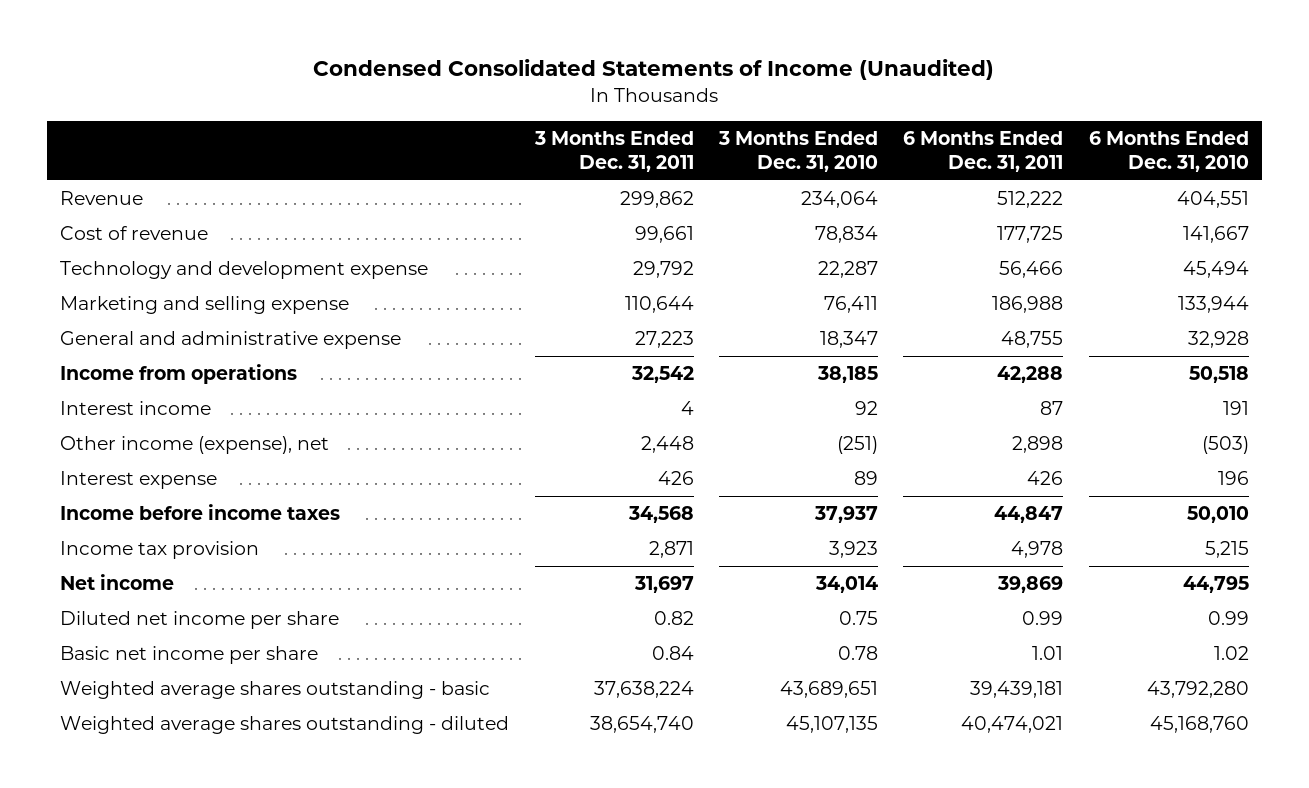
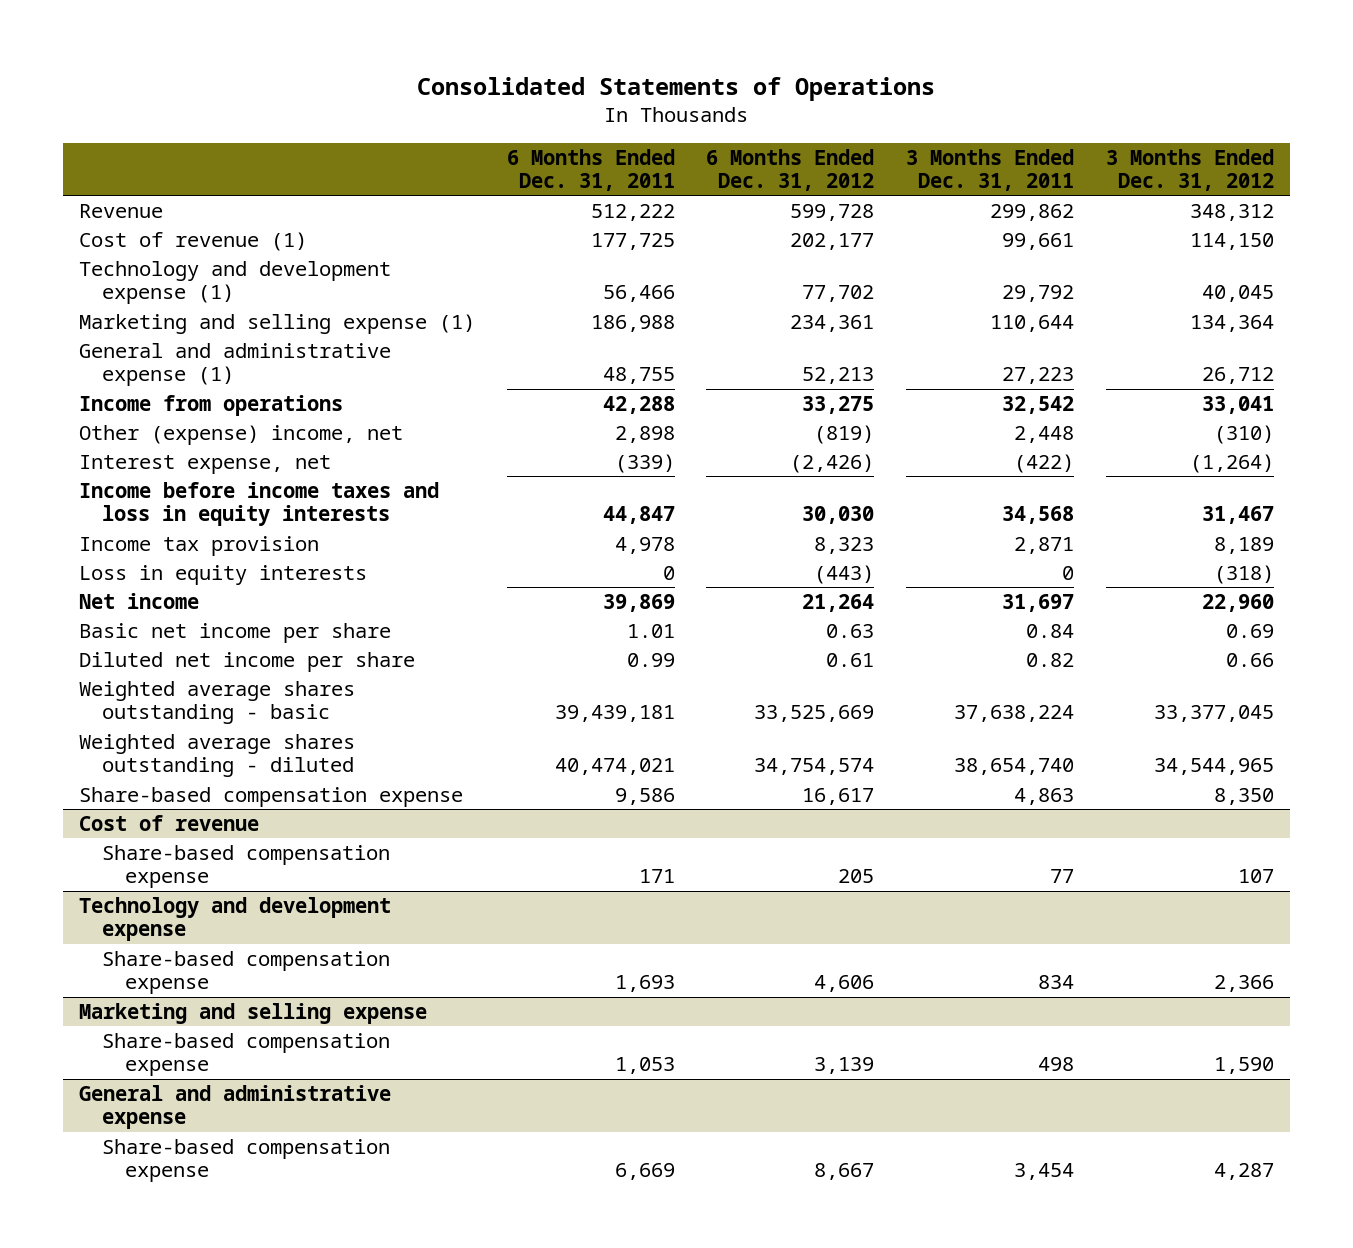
- Condensed Consolidated Statements of Income (Unaudited)
+ Consolidated Statements of Operations
- | 3 Months Ended Dec. 31, 2011 | 3 Months Ended Dec. 31, 2010 | 6 Months Ended Dec. 31, 2011 | 6 Months Ended Dec. 31, 2010
+ | 6 Months Ended Dec. 31, 2011 | 6 Months Ended Dec. 31, 2012 | 3 Months Ended Dec. 31, 2011 | 3 Months Ended Dec. 31, 2012
- Cost of revenue | 99,661 | 78,834 | 177,725 | 141,667
- Technology and development expense | 29,792 | 22,287 | 56,466 | 45,494
- Marketing and selling expense | 110,644 | 76,411 | 186,988 | 133,944
- General and administrative expense | 27,223 | 18,347 | 48,755 | 32,928
+ Cost of revenue (1) | 177,725 | 202,177 | 99,661 | 114,150
+ Technology and development expense (1) | 56,466 | 77,702 | 29,792 | 40,045
+ Marketing and selling expense (1) | 186,988 | 234,361 | 110,644 | 134,364
+ General and administrative expense (1) | 48,755 | 52,213 | 27,223 | 26,712
- Interest income | 4 | 92 | 87 | 191
- Other income (expense), net | 2,448 | (251) | 2,898 | (503)
- Interest expense | 426 | 89 | 426 | 196
- Income before income taxes | 34,568 | 37,937 | 44,847 | 50,010
+ Other (expense) income, net | 2,898 | (819) | 2,448 | (310)
+ Interest expense, net | (339) | (2,426) | (422) | (1,264)
+ Income before income taxes and loss in equity interests | 44,847 | 30,030 | 34,568 | 31,467
+ Loss in equity interests | 0 | (443) | 0 | (318)
moved down: Diluted net income per share | 0.99 | 0.61 | 0.82 | 0.66
+ Share-based compensation expense | 9,586 | 16,617 | 4,863 | 8,350
+ Cost of revenue
+ Share-based compensation expense | 171 | 205 | 77 | 107
+ Technology and development expense
+ Share-based compensation expense | 1,693 | 4,606 | 834 | 2,366
+ Marketing and selling expense
+ Share-based compensation expense | 1,053 | 3,139 | 498 | 1,590
+ General and administrative expense
+ Share-based compensation expense | 6,669 | 8,667 | 3,454 | 4,287

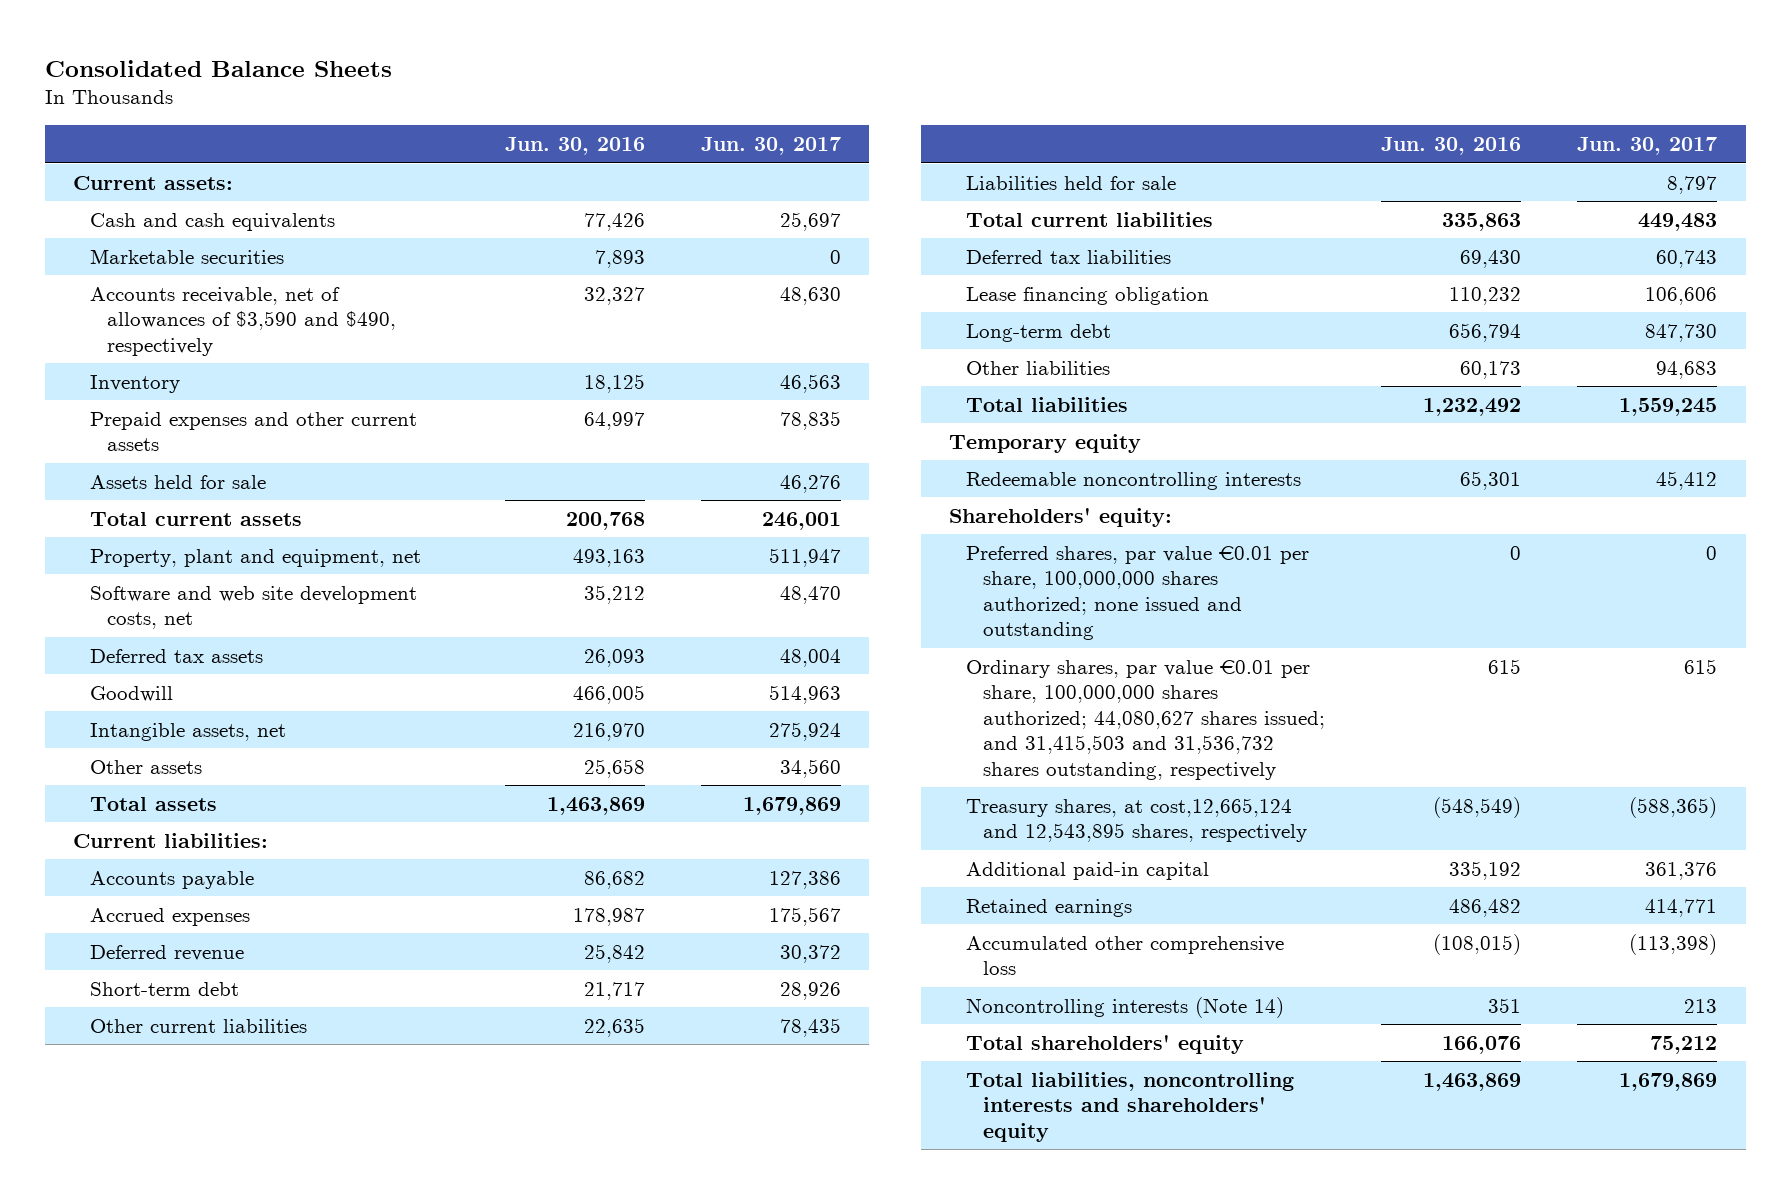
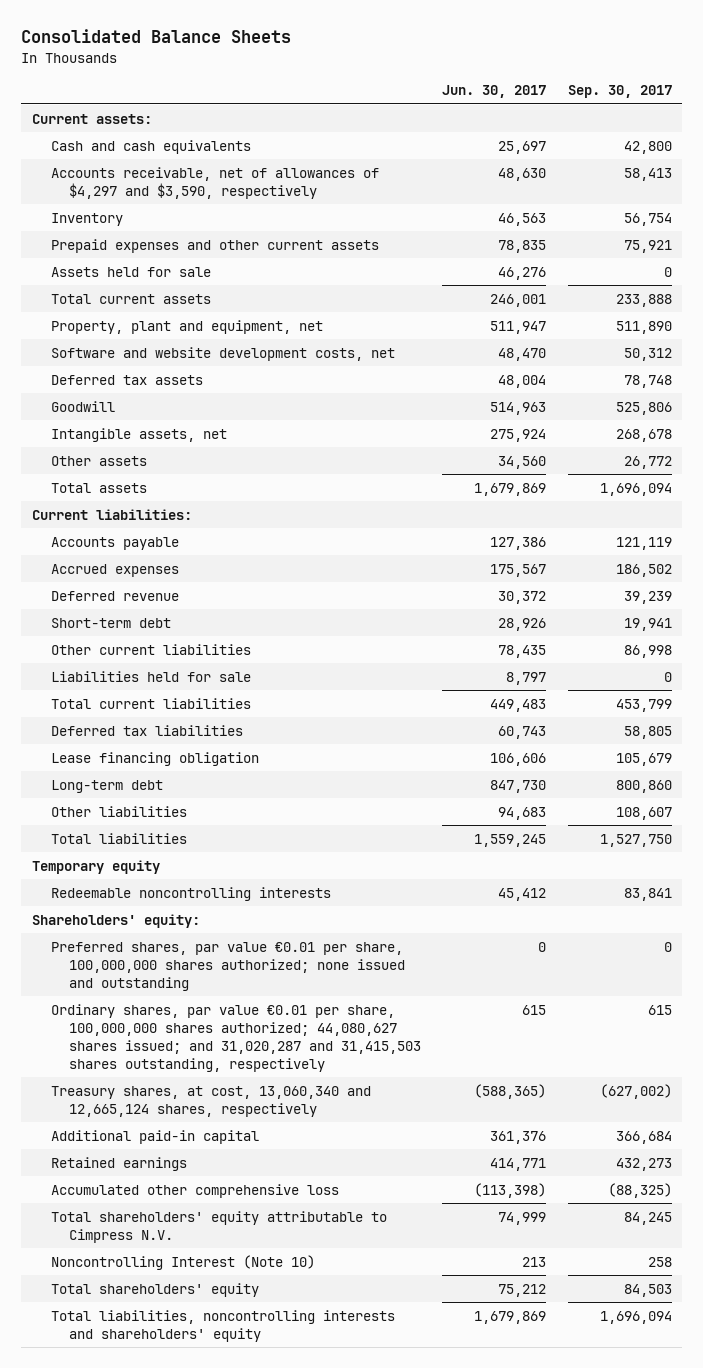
- | Jun. 30, 2016 | Jun. 30, 2017
+ | Jun. 30, 2017 | Sep. 30, 2017
- Marketable securities | 7,893 | 0
- Accounts receivable, net of allowances of $3,590 and $490, respectively | 32,327 | 48,630
+ Accounts receivable, net of allowances of $4,297 and $3,590, respectively | 48,630 | 58,413
- Software and web site development costs, net | 35,212 | 48,470
+ Software and website development costs, net | 48,470 | 50,312
- Ordinary shares, par value €0.01 per share, 100,000,000 shares authorized; 44,080,627 shares issued; and 31,415,503 and 31,536,732 shares outstanding, respectively | 615 | 615
- Treasury shares, at cost,12,665,124 and 12,543,895 shares, respectively | (548,549) | (588,365)
+ Ordinary shares, par value €0.01 per share, 100,000,000 shares authorized; 44,080,627 shares issued; and 31,020,287 and 31,415,503 shares outstanding, respectively | 615 | 615
+ Treasury shares, at cost, 13,060,340 and 12,665,124 shares, respectively | (588,365) | (627,002)
- Noncontrolling interests (Note 14) | 351 | 213
+ Total shareholders' equity attributable to Cimpress N.V. | 74,999 | 84,245
+ Noncontrolling Interest (Note 10) | 213 | 258

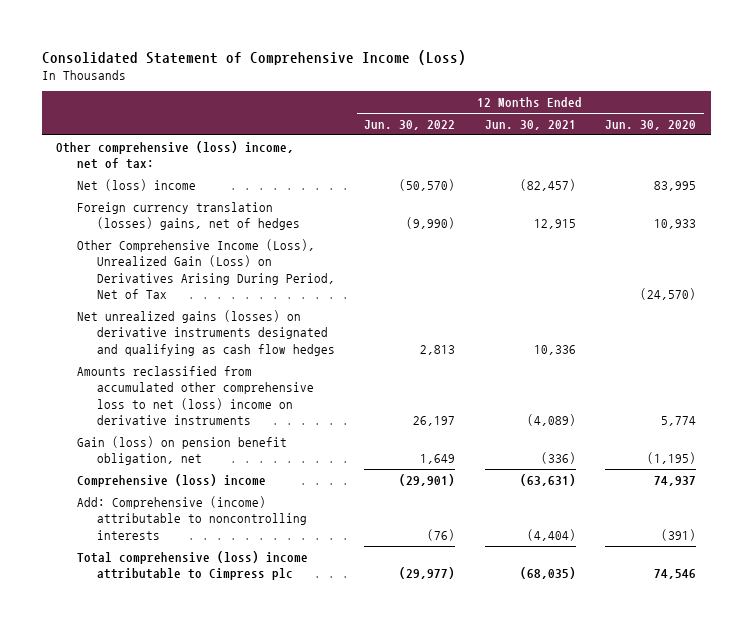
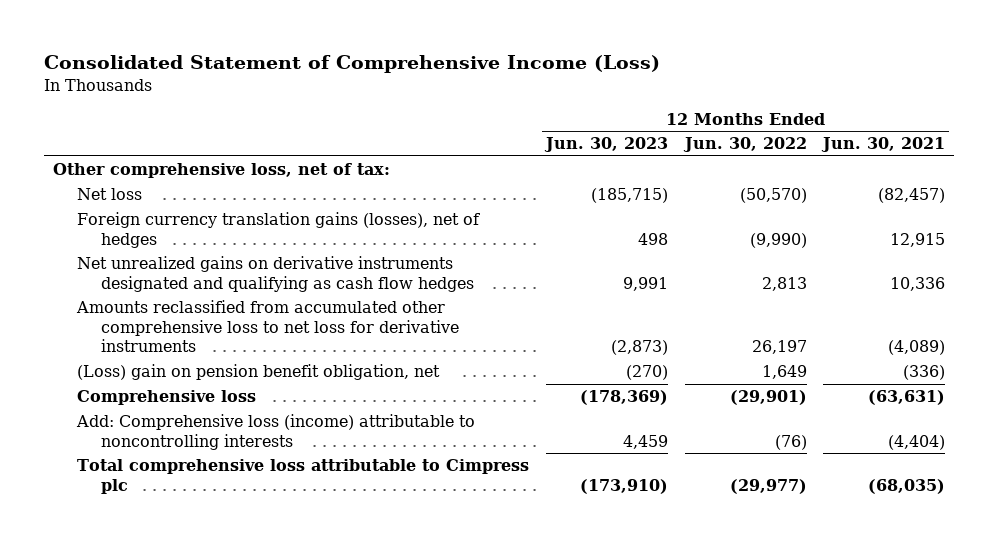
- | 12 Months Ended Jun. 30, 2022 | 12 Months Ended Jun. 30, 2021 | 12 Months Ended Jun. 30, 2020
+ | 12 Months Ended Jun. 30, 2023 | 12 Months Ended Jun. 30, 2022 | 12 Months Ended Jun. 30, 2021
- Other comprehensive (loss) income, net of tax:
- Net (loss) income | (50,570) | (82,457) | 83,995
- Foreign currency translation (losses) gains, net of hedges | (9,990) | 12,915 | 10,933
- Other Comprehensive Income (Loss), Unrealized Gain (Loss) on Derivatives Arising During Period, Net of Tax | | | (24,570)
- Net unrealized gains (losses) on derivative instruments designated and qualifying as cash flow hedges | 2,813 | 10,336 |
- Amounts reclassified from accumulated other comprehensive loss to net (loss) income on derivative instruments | 26,197 | (4,089) | 5,774
- Gain (loss) on pension benefit obligation, net | 1,649 | (336) | (1,195)
- Comprehensive (loss) income | (29,901) | (63,631) | 74,937
- Add: Comprehensive (income) attributable to noncontrolling interests | (76) | (4,404) | (391)
- Total comprehensive (loss) income attributable to Cimpress plc | (29,977) | (68,035) | 74,546
+ Other comprehensive loss, net of tax:
+ Net loss | (185,715) | (50,570) | (82,457)
+ Foreign currency translation gains (losses), net of hedges | 498 | (9,990) | 12,915
+ Net unrealized gains on derivative instruments designated and qualifying as cash flow hedges | 9,991 | 2,813 | 10,336
+ Amounts reclassified from accumulated other comprehensive loss to net loss for derivative instruments | (2,873) | 26,197 | (4,089)
+ (Loss) gain on pension benefit obligation, net | (270) | 1,649 | (336)
+ Comprehensive loss | (178,369) | (29,901) | (63,631)
+ Add: Comprehensive loss (income) attributable to noncontrolling interests | 4,459 | (76) | (4,404)
+ Total comprehensive loss attributable to Cimpress plc | (173,910) | (29,977) | (68,035)

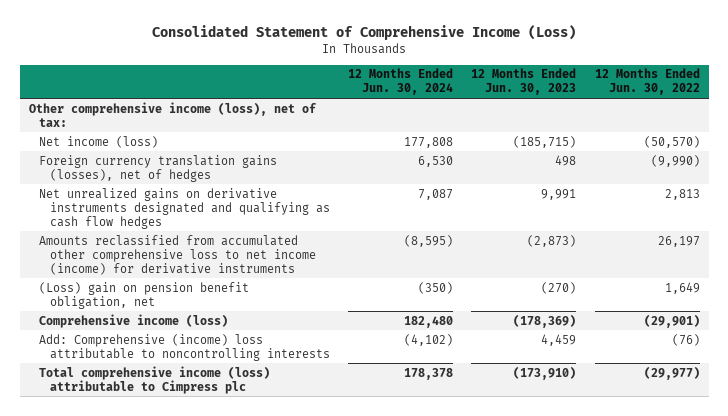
- | 12 Months Ended Jun. 30, 2023 | 12 Months Ended Jun. 30, 2022 | 12 Months Ended Jun. 30, 2021
+ | 12 Months Ended Jun. 30, 2024 | 12 Months Ended Jun. 30, 2023 | 12 Months Ended Jun. 30, 2022
- Other comprehensive loss, net of tax:
- Net loss | (185,715) | (50,570) | (82,457)
+ Other comprehensive income (loss), net of tax:
+ Net income (loss) | 177,808 | (185,715) | (50,570)
- Amounts reclassified from accumulated other comprehensive loss to net loss for derivative instruments | (2,873) | 26,197 | (4,089)
+ Amounts reclassified from accumulated other comprehensive loss to net income (income) for derivative instruments | (8,595) | (2,873) | 26,197
- Comprehensive loss | (178,369) | (29,901) | (63,631)
- Add: Comprehensive loss (income) attributable to noncontrolling interests | 4,459 | (76) | (4,404)
- Total comprehensive loss attributable to Cimpress plc | (173,910) | (29,977) | (68,035)
+ Comprehensive income (loss) | 182,480 | (178,369) | (29,901)
+ Add: Comprehensive (income) loss attributable to noncontrolling interests | (4,102) | 4,459 | (76)
+ Total comprehensive income (loss) attributable to Cimpress plc | 178,378 | (173,910) | (29,977)

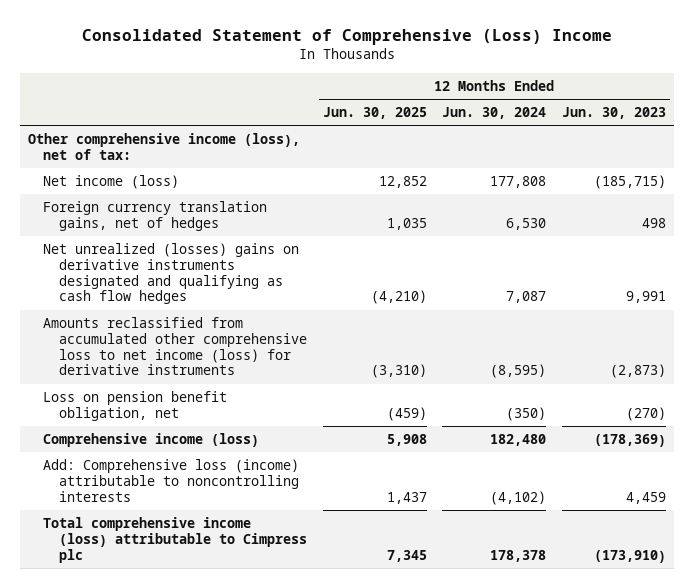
- Consolidated Statement of Comprehensive Income (Loss)
+ Consolidated Statement of Comprehensive (Loss) Income
- | 12 Months Ended Jun. 30, 2024 | 12 Months Ended Jun. 30, 2023 | 12 Months Ended Jun. 30, 2022
+ | 12 Months Ended Jun. 30, 2025 | 12 Months Ended Jun. 30, 2024 | 12 Months Ended Jun. 30, 2023
- Foreign currency translation gains (losses), net of hedges | 6,530 | 498 | (9,990)
- Net unrealized gains on derivative instruments designated and qualifying as cash flow hedges | 7,087 | 9,991 | 2,813
- Amounts reclassified from accumulated other comprehensive loss to net income (income) for derivative instruments | (8,595) | (2,873) | 26,197
- (Loss) gain on pension benefit obligation, net | (350) | (270) | 1,649
+ Foreign currency translation gains, net of hedges | 1,035 | 6,530 | 498
+ Net unrealized (losses) gains on derivative instruments designated and qualifying as cash flow hedges | (4,210) | 7,087 | 9,991
+ Amounts reclassified from accumulated other comprehensive loss to net income (loss) for derivative instruments | (3,310) | (8,595) | (2,873)
+ Loss on pension benefit obligation, net | (459) | (350) | (270)
- Add: Comprehensive (income) loss attributable to noncontrolling interests | (4,102) | 4,459 | (76)
+ Add: Comprehensive loss (income) attributable to noncontrolling interests | 1,437 | (4,102) | 4,459

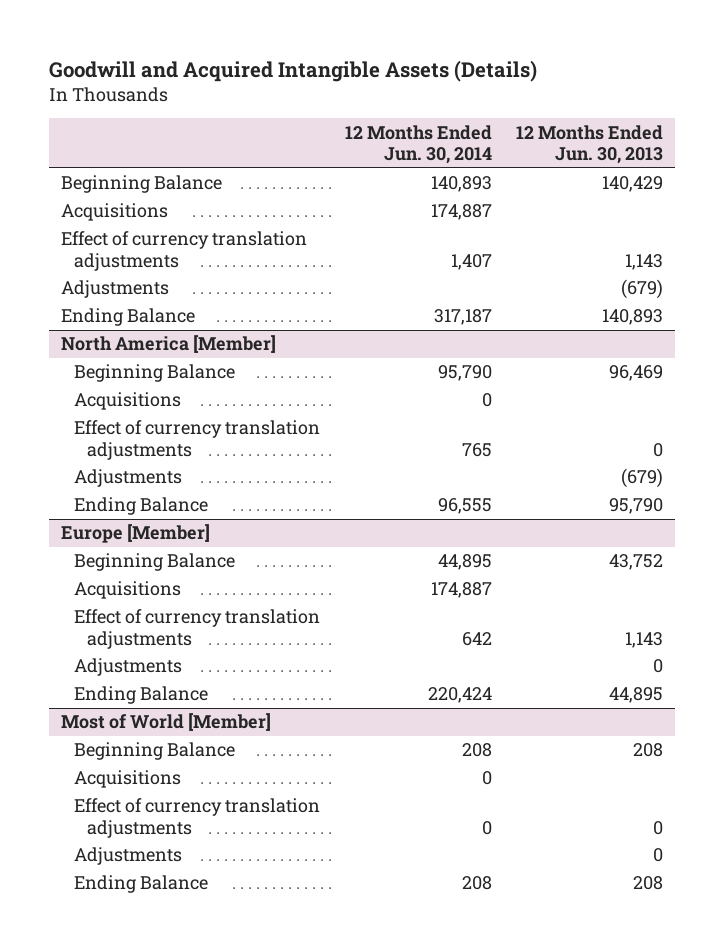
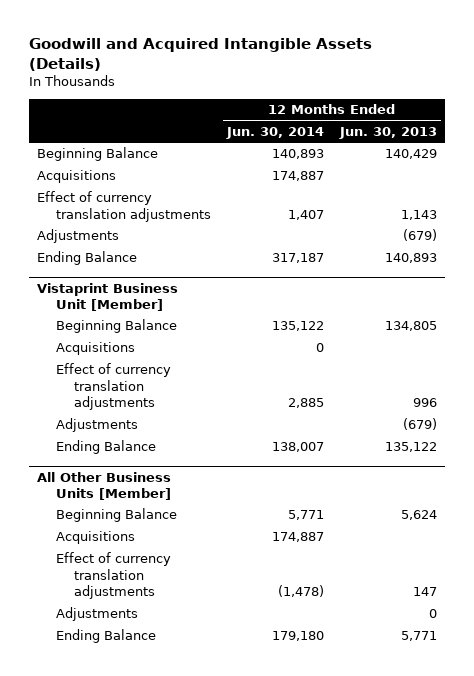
- North America [Member]
- Beginning Balance | 95,790 | 96,469
+ Vistaprint Business Unit [Member]
+ Beginning Balance | 135,122 | 134,805
- Effect of currency translation adjustments | 765 | 0
+ Effect of currency translation adjustments | 2,885 | 996
- Ending Balance | 96,555 | 95,790
- Europe [Member]
- Beginning Balance | 44,895 | 43,752
+ Ending Balance | 138,007 | 135,122
+ All Other Business Units [Member]
+ Beginning Balance | 5,771 | 5,624
- Effect of currency translation adjustments | 642 | 1,143
- Adjustments | | 0
- Ending Balance | 220,424 | 44,895
- Most of World [Member]
- Beginning Balance | 208 | 208
- Acquisitions | 0 |
- Effect of currency translation adjustments | 0 | 0
+ Effect of currency translation adjustments | (1,478) | 147
- Ending Balance | 208 | 208
+ Ending Balance | 179,180 | 5,771

